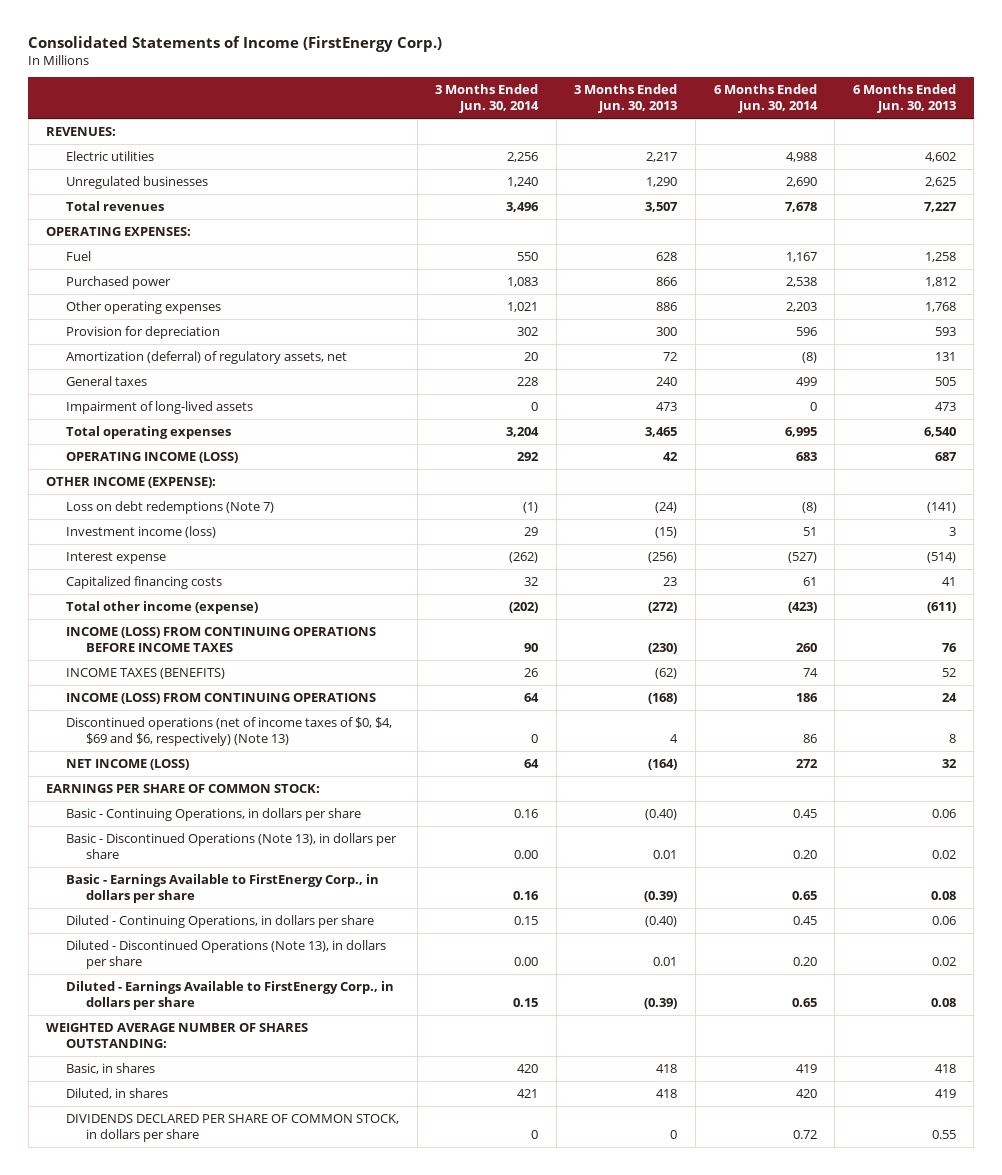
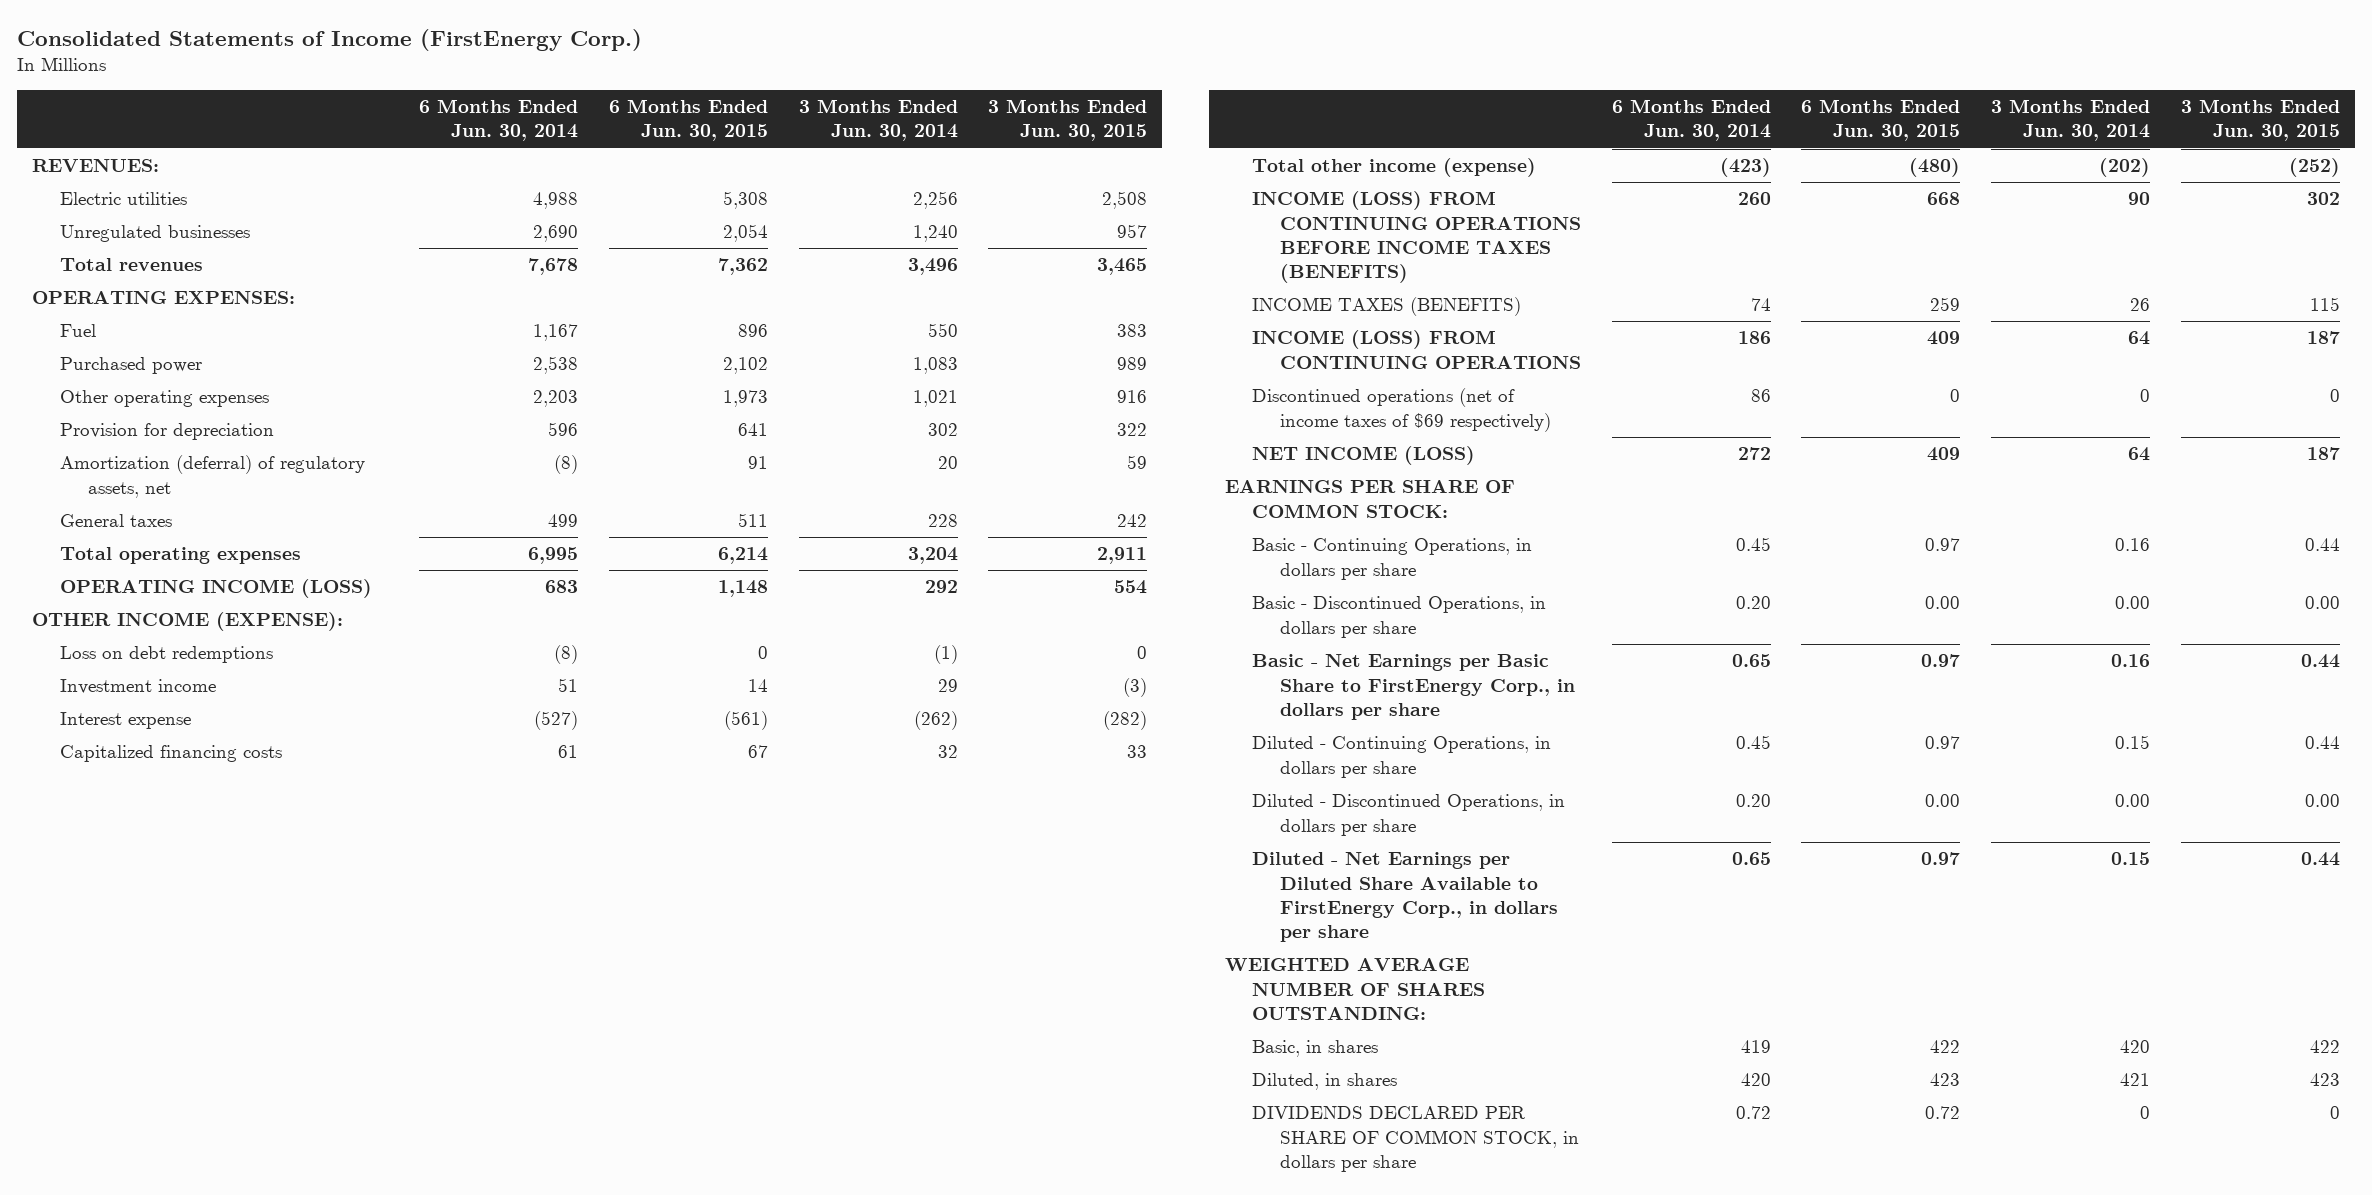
- | 3 Months Ended Jun. 30, 2014 | 3 Months Ended Jun. 30, 2013 | 6 Months Ended Jun. 30, 2014 | 6 Months Ended Jun. 30, 2013
+ | 6 Months Ended Jun. 30, 2014 | 6 Months Ended Jun. 30, 2015 | 3 Months Ended Jun. 30, 2014 | 3 Months Ended Jun. 30, 2015
- Impairment of long-lived assets | 0 | 473 | 0 | 473
- Loss on debt redemptions (Note 7) | (1) | (24) | (8) | (141)
- Investment income (loss) | 29 | (15) | 51 | 3
+ Loss on debt redemptions | (8) | 0 | (1) | 0
+ Investment income | 51 | 14 | 29 | (3)
- INCOME (LOSS) FROM CONTINUING OPERATIONS BEFORE INCOME TAXES | 90 | (230) | 260 | 76
+ INCOME (LOSS) FROM CONTINUING OPERATIONS BEFORE INCOME TAXES (BENEFITS) | 260 | 668 | 90 | 302
- Discontinued operations (net of income taxes of $0, $4, $69 and $6, respectively) (Note 13) | 0 | 4 | 86 | 8
+ Discontinued operations (net of income taxes of $69 respectively) | 86 | 0 | 0 | 0
- Basic - Discontinued Operations (Note 13), in dollars per share | 0.00 | 0.01 | 0.20 | 0.02
- Basic - Earnings Available to FirstEnergy Corp., in dollars per share | 0.16 | (0.39) | 0.65 | 0.08
+ Basic - Discontinued Operations, in dollars per share | 0.20 | 0.00 | 0.00 | 0.00
+ Basic - Net Earnings per Basic Share to FirstEnergy Corp., in dollars per share | 0.65 | 0.97 | 0.16 | 0.44
- Diluted - Discontinued Operations (Note 13), in dollars per share | 0.00 | 0.01 | 0.20 | 0.02
- Diluted - Earnings Available to FirstEnergy Corp., in dollars per share | 0.15 | (0.39) | 0.65 | 0.08
+ Diluted - Discontinued Operations, in dollars per share | 0.20 | 0.00 | 0.00 | 0.00
+ Diluted - Net Earnings per Diluted Share Available to FirstEnergy Corp., in dollars per share | 0.65 | 0.97 | 0.15 | 0.44

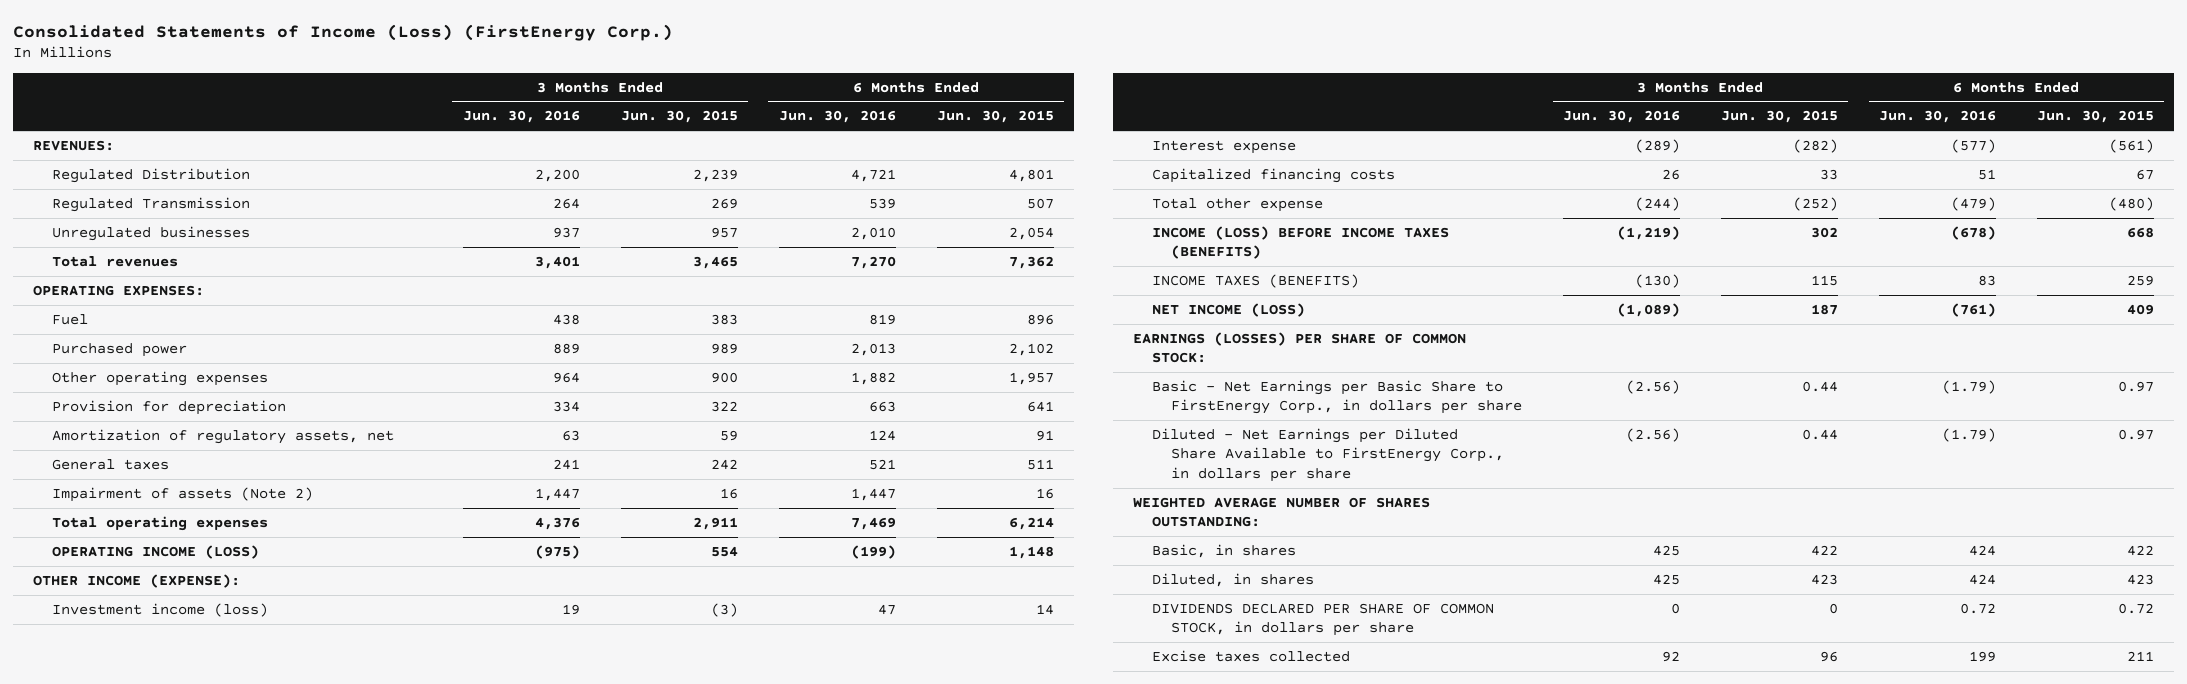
- Consolidated Statements of Income (FirstEnergy Corp.)
+ Consolidated Statements of Income (Loss) (FirstEnergy Corp.)
- | 6 Months Ended Jun. 30, 2014 | 6 Months Ended Jun. 30, 2015 | 3 Months Ended Jun. 30, 2014 | 3 Months Ended Jun. 30, 2015
+ | 3 Months Ended Jun. 30, 2016 | 3 Months Ended Jun. 30, 2015 | 6 Months Ended Jun. 30, 2016 | 6 Months Ended Jun. 30, 2015
- Electric utilities | 4,988 | 5,308 | 2,256 | 2,508
+ Regulated Distribution | 2,200 | 2,239 | 4,721 | 4,801
+ Regulated Transmission | 264 | 269 | 539 | 507
- Other operating expenses | 2,203 | 1,973 | 1,021 | 916
+ Other operating expenses | 964 | 900 | 1,882 | 1,957
- Amortization (deferral) of regulatory assets, net | (8) | 91 | 20 | 59
+ Amortization of regulatory assets, net | 63 | 59 | 124 | 91
+ Impairment of assets (Note 2) | 1,447 | 16 | 1,447 | 16
- Loss on debt redemptions | (8) | 0 | (1) | 0
- Investment income | 51 | 14 | 29 | (3)
+ Investment income (loss) | 19 | (3) | 47 | 14
- Total other income (expense) | (423) | (480) | (202) | (252)
- INCOME (LOSS) FROM CONTINUING OPERATIONS BEFORE INCOME TAXES (BENEFITS) | 260 | 668 | 90 | 302
+ Total other expense | (244) | (252) | (479) | (480)
+ INCOME (LOSS) BEFORE INCOME TAXES (BENEFITS) | (1,219) | 302 | (678) | 668
- INCOME (LOSS) FROM CONTINUING OPERATIONS | 186 | 409 | 64 | 187
- Discontinued operations (net of income taxes of $69 respectively) | 86 | 0 | 0 | 0
- EARNINGS PER SHARE OF COMMON STOCK:
- Basic - Continuing Operations, in dollars per share | 0.45 | 0.97 | 0.16 | 0.44
- Basic - Discontinued Operations, in dollars per share | 0.20 | 0.00 | 0.00 | 0.00
+ EARNINGS (LOSSES) PER SHARE OF COMMON STOCK:
- Diluted - Continuing Operations, in dollars per share | 0.45 | 0.97 | 0.15 | 0.44
- Diluted - Discontinued Operations, in dollars per share | 0.20 | 0.00 | 0.00 | 0.00
+ Excise taxes collected | 92 | 96 | 199 | 211

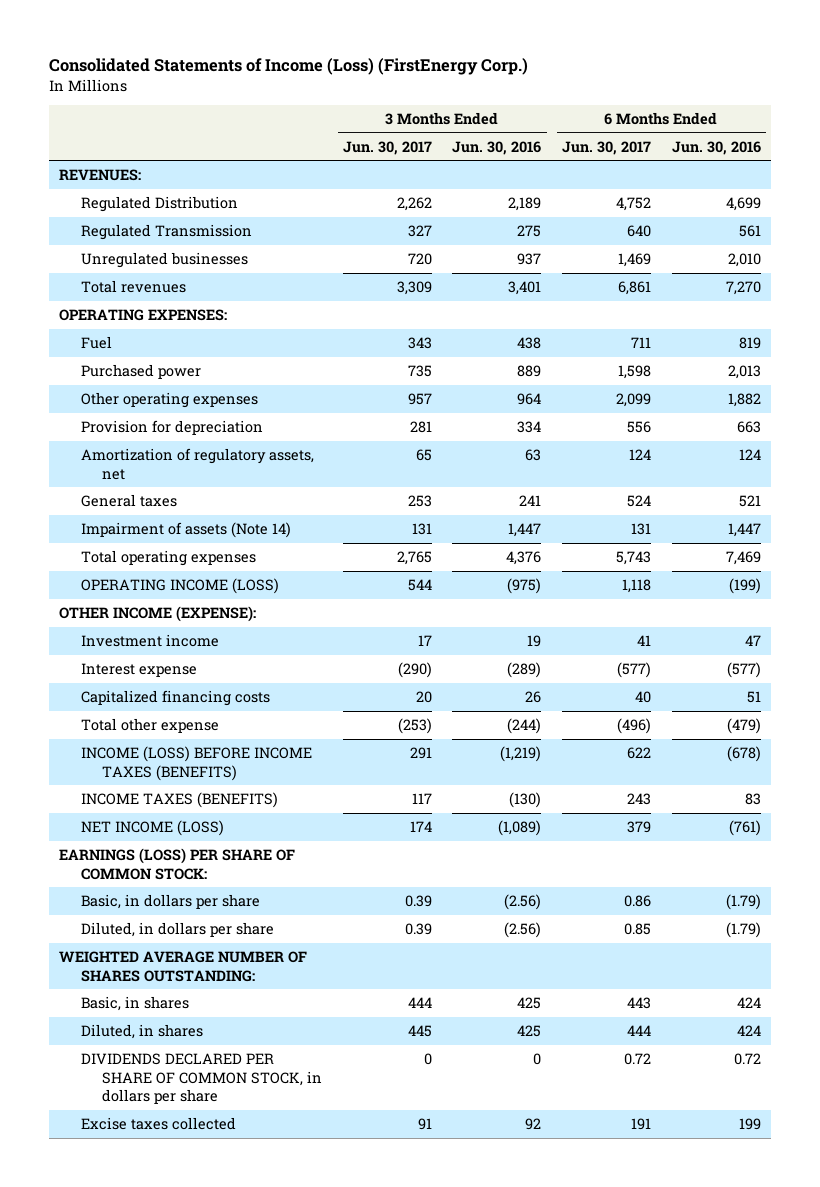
- | 3 Months Ended Jun. 30, 2016 | 3 Months Ended Jun. 30, 2015 | 6 Months Ended Jun. 30, 2016 | 6 Months Ended Jun. 30, 2015
+ | 3 Months Ended Jun. 30, 2017 | 3 Months Ended Jun. 30, 2016 | 6 Months Ended Jun. 30, 2017 | 6 Months Ended Jun. 30, 2016
- Regulated Distribution | 2,200 | 2,239 | 4,721 | 4,801
- Regulated Transmission | 264 | 269 | 539 | 507
+ Regulated Distribution | 2,262 | 2,189 | 4,752 | 4,699
+ Regulated Transmission | 327 | 275 | 640 | 561
- Impairment of assets (Note 2) | 1,447 | 16 | 1,447 | 16
+ Impairment of assets (Note 14) | 131 | 1,447 | 131 | 1,447
- Investment income (loss) | 19 | (3) | 47 | 14
+ Investment income | 17 | 19 | 41 | 47
- EARNINGS (LOSSES) PER SHARE OF COMMON STOCK:
- Basic - Net Earnings per Basic Share to FirstEnergy Corp., in dollars per share | (2.56) | 0.44 | (1.79) | 0.97
- Diluted - Net Earnings per Diluted Share Available to FirstEnergy Corp., in dollars per share | (2.56) | 0.44 | (1.79) | 0.97
+ EARNINGS (LOSS) PER SHARE OF COMMON STOCK:
+ Basic, in dollars per share | 0.39 | (2.56) | 0.86 | (1.79)
+ Diluted, in dollars per share | 0.39 | (2.56) | 0.85 | (1.79)

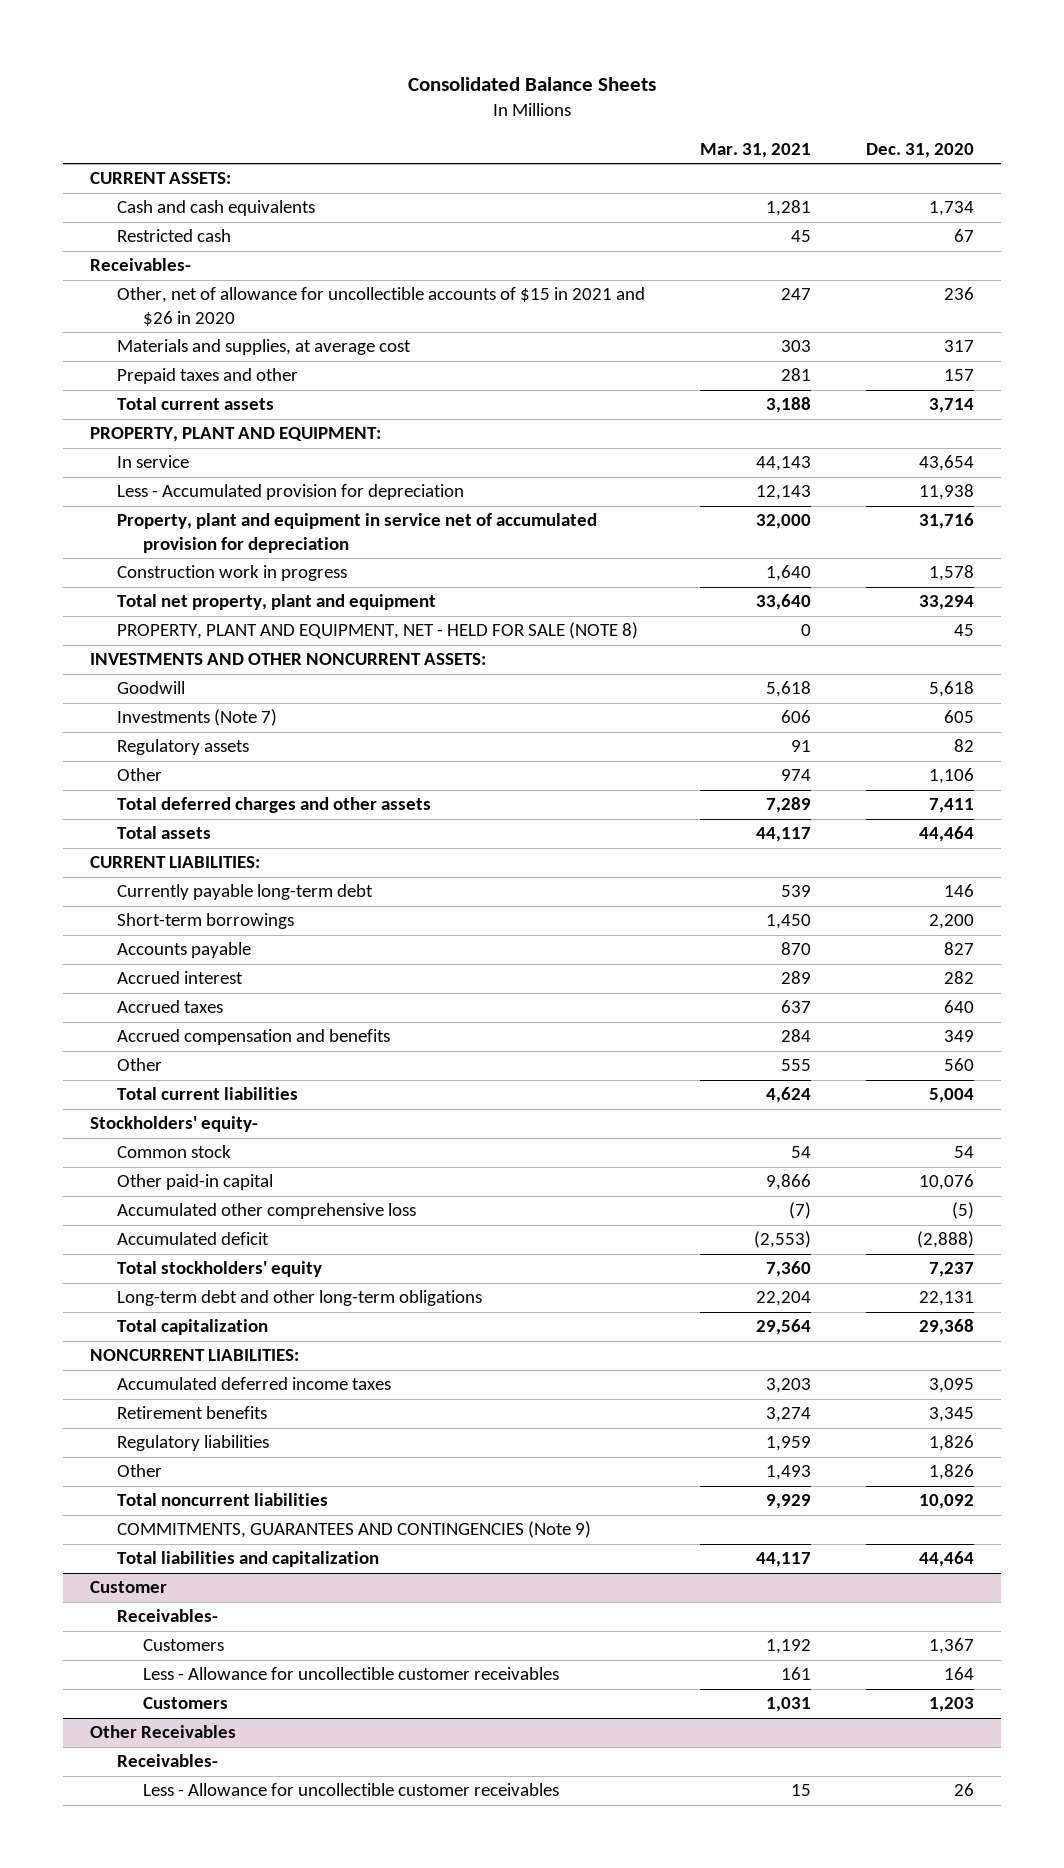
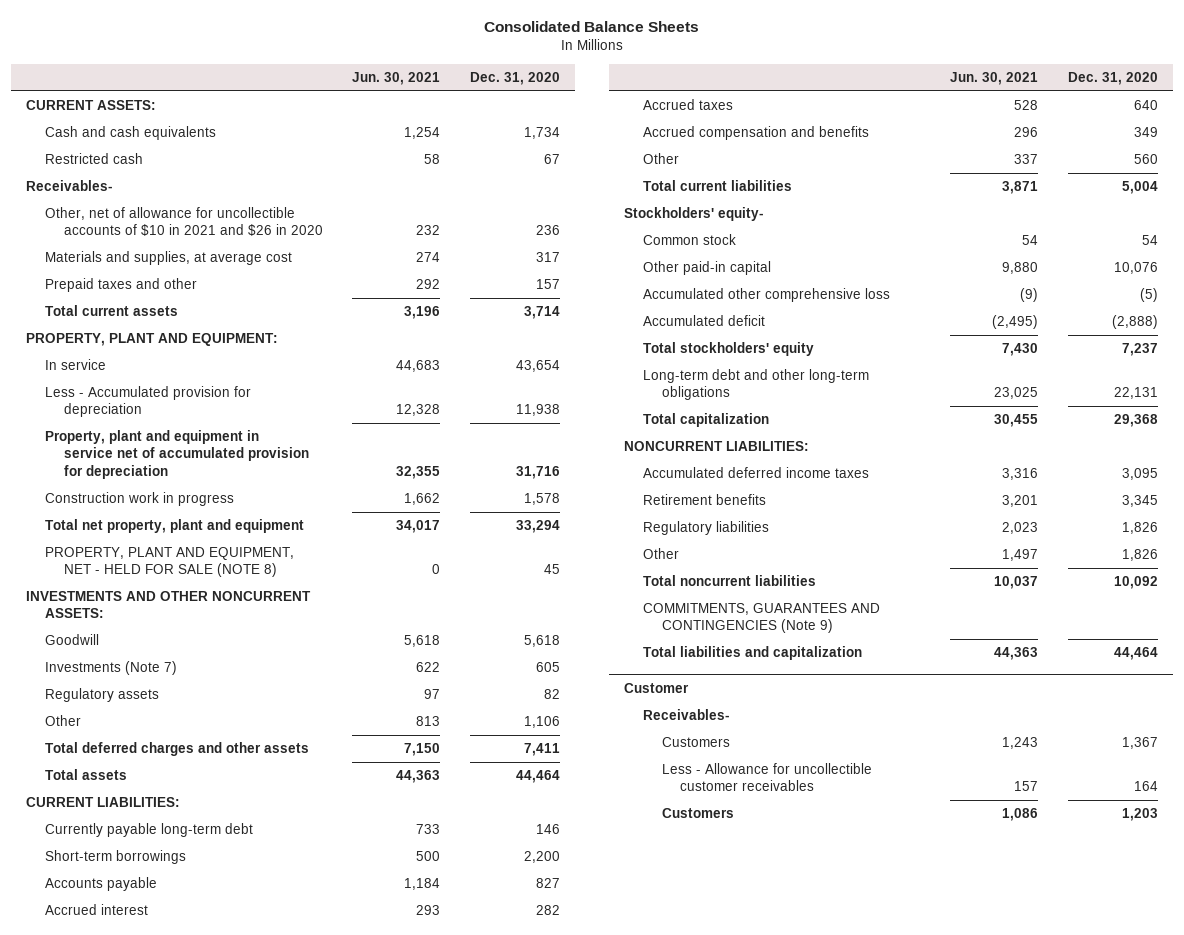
- | Mar. 31, 2021 | Dec. 31, 2020
+ | Jun. 30, 2021 | Dec. 31, 2020
- Other, net of allowance for uncollectible accounts of $15 in 2021 and $26 in 2020 | 247 | 236
+ Other, net of allowance for uncollectible accounts of $10 in 2021 and $26 in 2020 | 232 | 236
- Other Receivables
- Receivables-
- Less - Allowance for uncollectible customer receivables | 15 | 26

